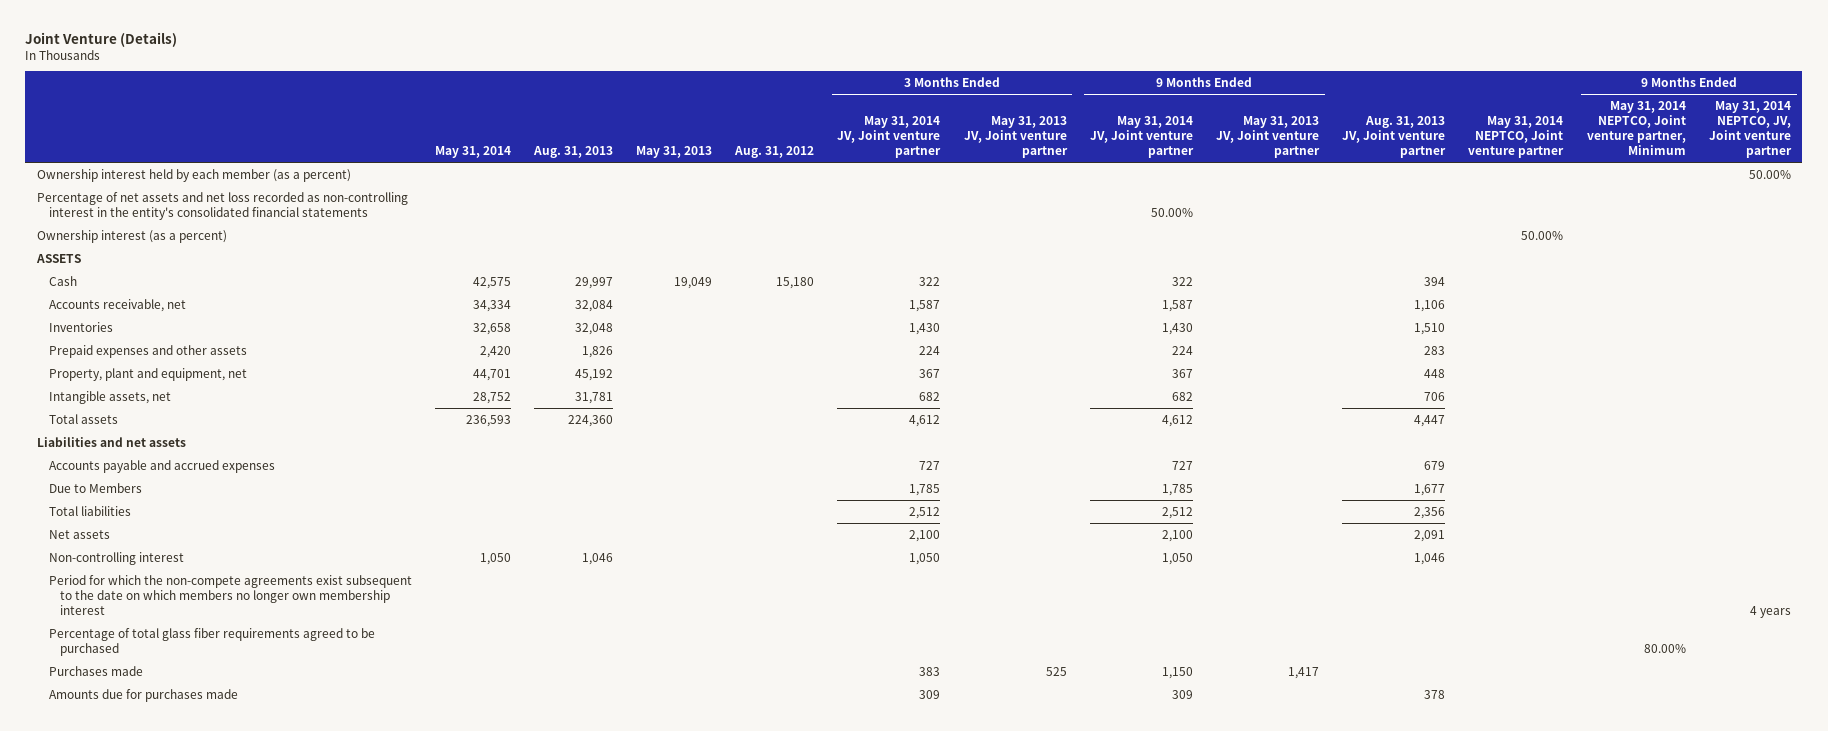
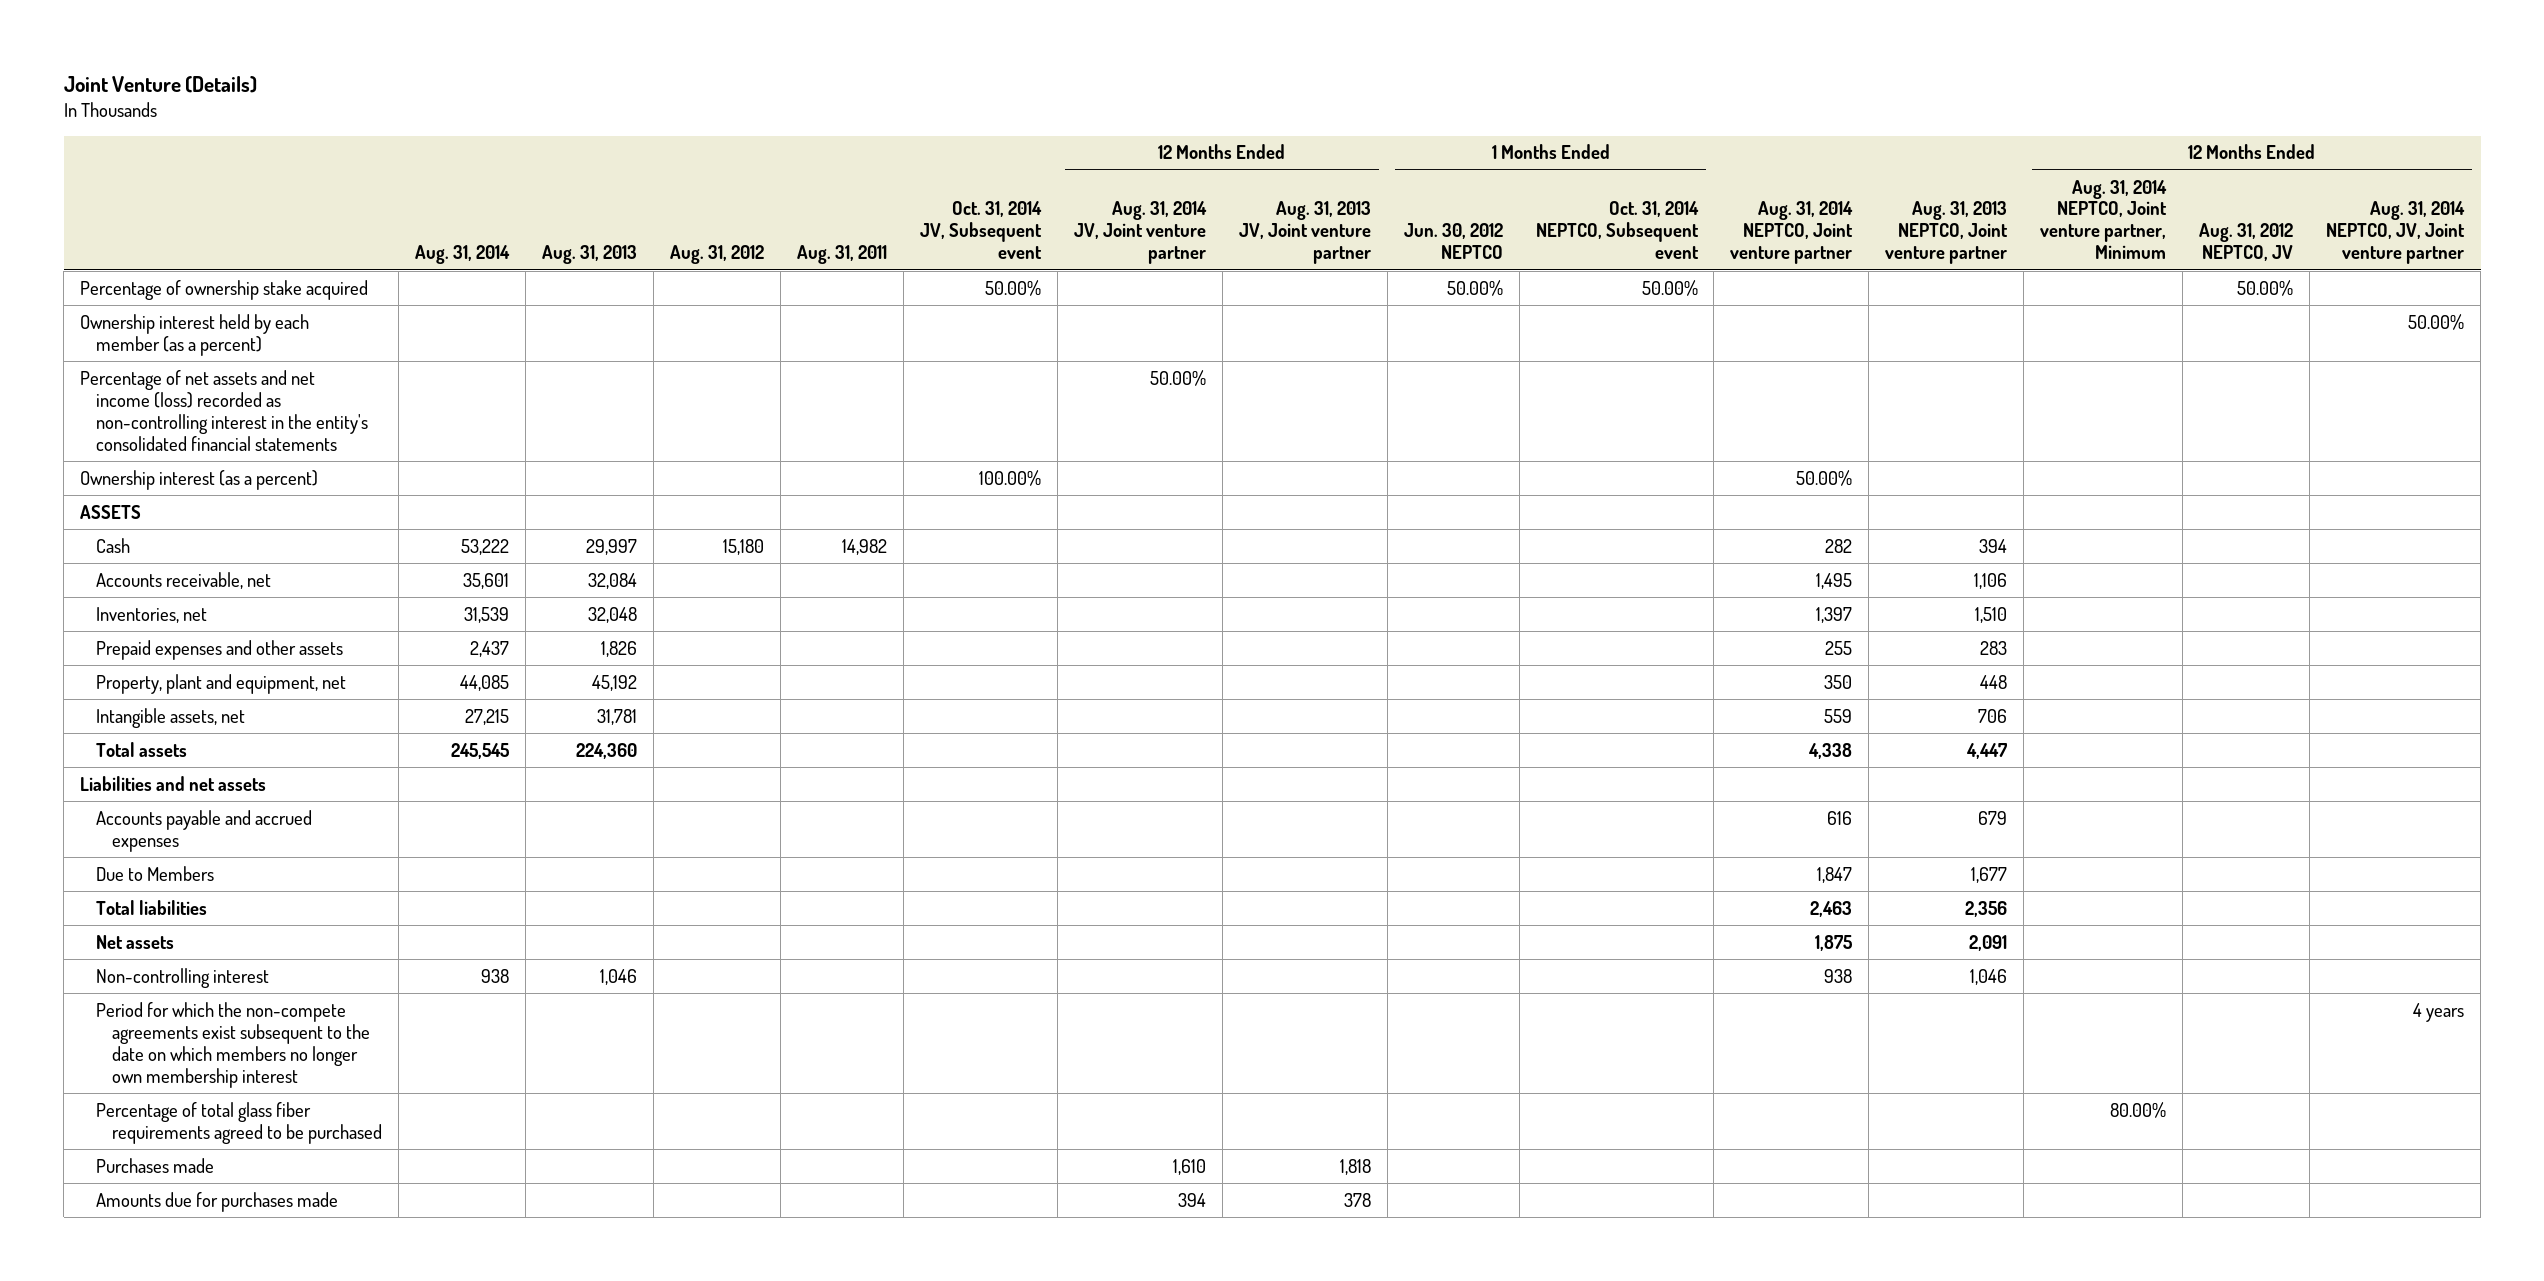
- | May 31, 2014 | Aug. 31, 2013 | May 31, 2013 | Aug. 31, 2012 | 3 Months Ended May 31, 2014 JV, Joint venture partner | 3 Months Ended May 31, 2013 JV, Joint venture partner | 9 Months Ended May 31, 2014 JV, Joint venture partner | 9 Months Ended May 31, 2013 JV, Joint venture partner | Aug. 31, 2013 JV, Joint venture partner | May 31, 2014 NEPTCO, Joint venture partner | 9 Months Ended May 31, 2014 NEPTCO, Joint venture partner, Minimum | 9 Months Ended May 31, 2014 NEPTCO, JV, Joint venture partner
+ | Aug. 31, 2014 | Aug. 31, 2013 | Aug. 31, 2012 | Aug. 31, 2011 | Oct. 31, 2014 JV, Subsequent event | 12 Months Ended Aug. 31, 2014 JV, Joint venture partner | 12 Months Ended Aug. 31, 2013 JV, Joint venture partner | 1 Months Ended Jun. 30, 2012 NEPTCO | 1 Months Ended Oct. 31, 2014 NEPTCO, Subsequent event | Aug. 31, 2014 NEPTCO, Joint venture partner | Aug. 31, 2013 NEPTCO, Joint venture partner | 12 Months Ended Aug. 31, 2014 NEPTCO, Joint venture partner, Minimum | 12 Months Ended Aug. 31, 2012 NEPTCO, JV | 12 Months Ended Aug. 31, 2014 NEPTCO, JV, Joint venture partner
+ Percentage of ownership stake acquired | | | | | 50.00% | | | 50.00% | 50.00% | | | | 50.00% |
- Percentage of net assets and net loss recorded as non-controlling interest in the entity's consolidated financial statements | | | | | | | 50.00% | | | | |
+ Percentage of net assets and net income (loss) recorded as non-controlling interest in the entity's consolidated financial statements | | | | | | 50.00% | | | | | | | |
- Inventories | 32,658 | 32,048 | | | 1,430 | | 1,430 | | 1,510 | | |
+ Inventories, net | 31,539 | 32,048 | | | | | | | | 1,397 | 1,510 | | |

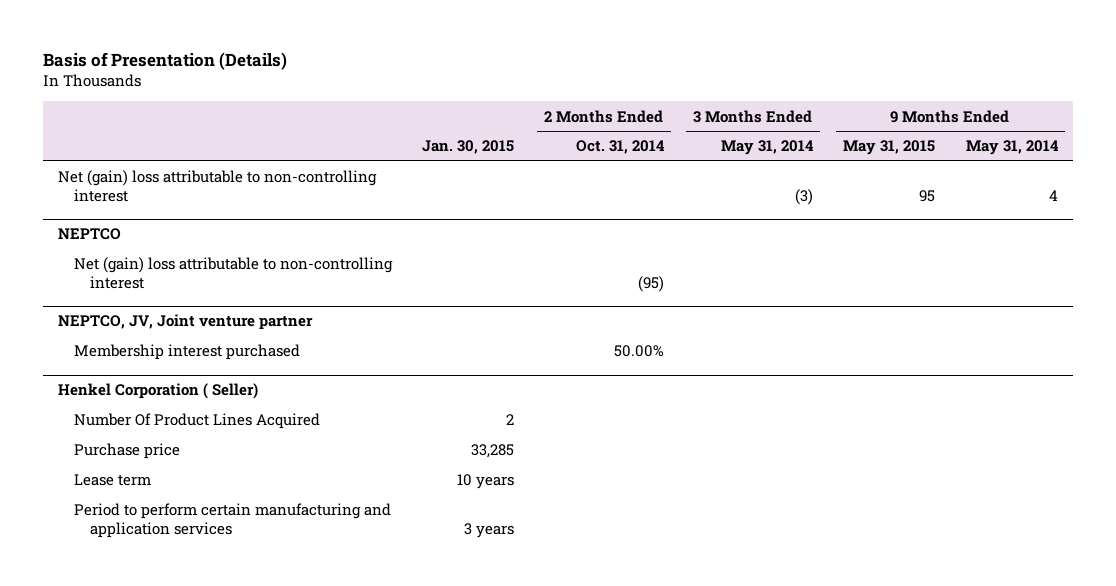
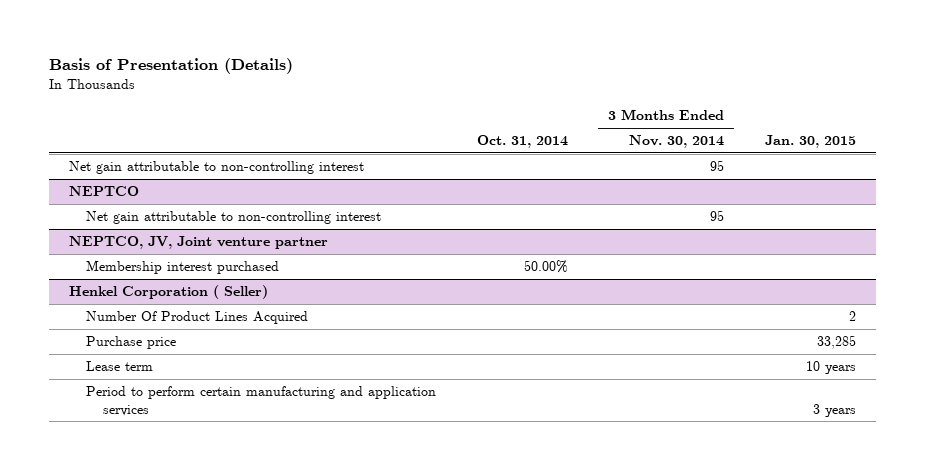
- | Jan. 30, 2015 | 2 Months Ended Oct. 31, 2014 | 3 Months Ended May 31, 2014 | 9 Months Ended May 31, 2015 | 9 Months Ended May 31, 2014
+ | Oct. 31, 2014 | 3 Months Ended Nov. 30, 2014 | Jan. 30, 2015
- Net (gain) loss attributable to non-controlling interest | | | (3) | 95 | 4
+ Net gain attributable to non-controlling interest | | 95 |
@ NEPTCO
- Net (gain) loss attributable to non-controlling interest | | (95) | | |
+ Net gain attributable to non-controlling interest | | 95 |

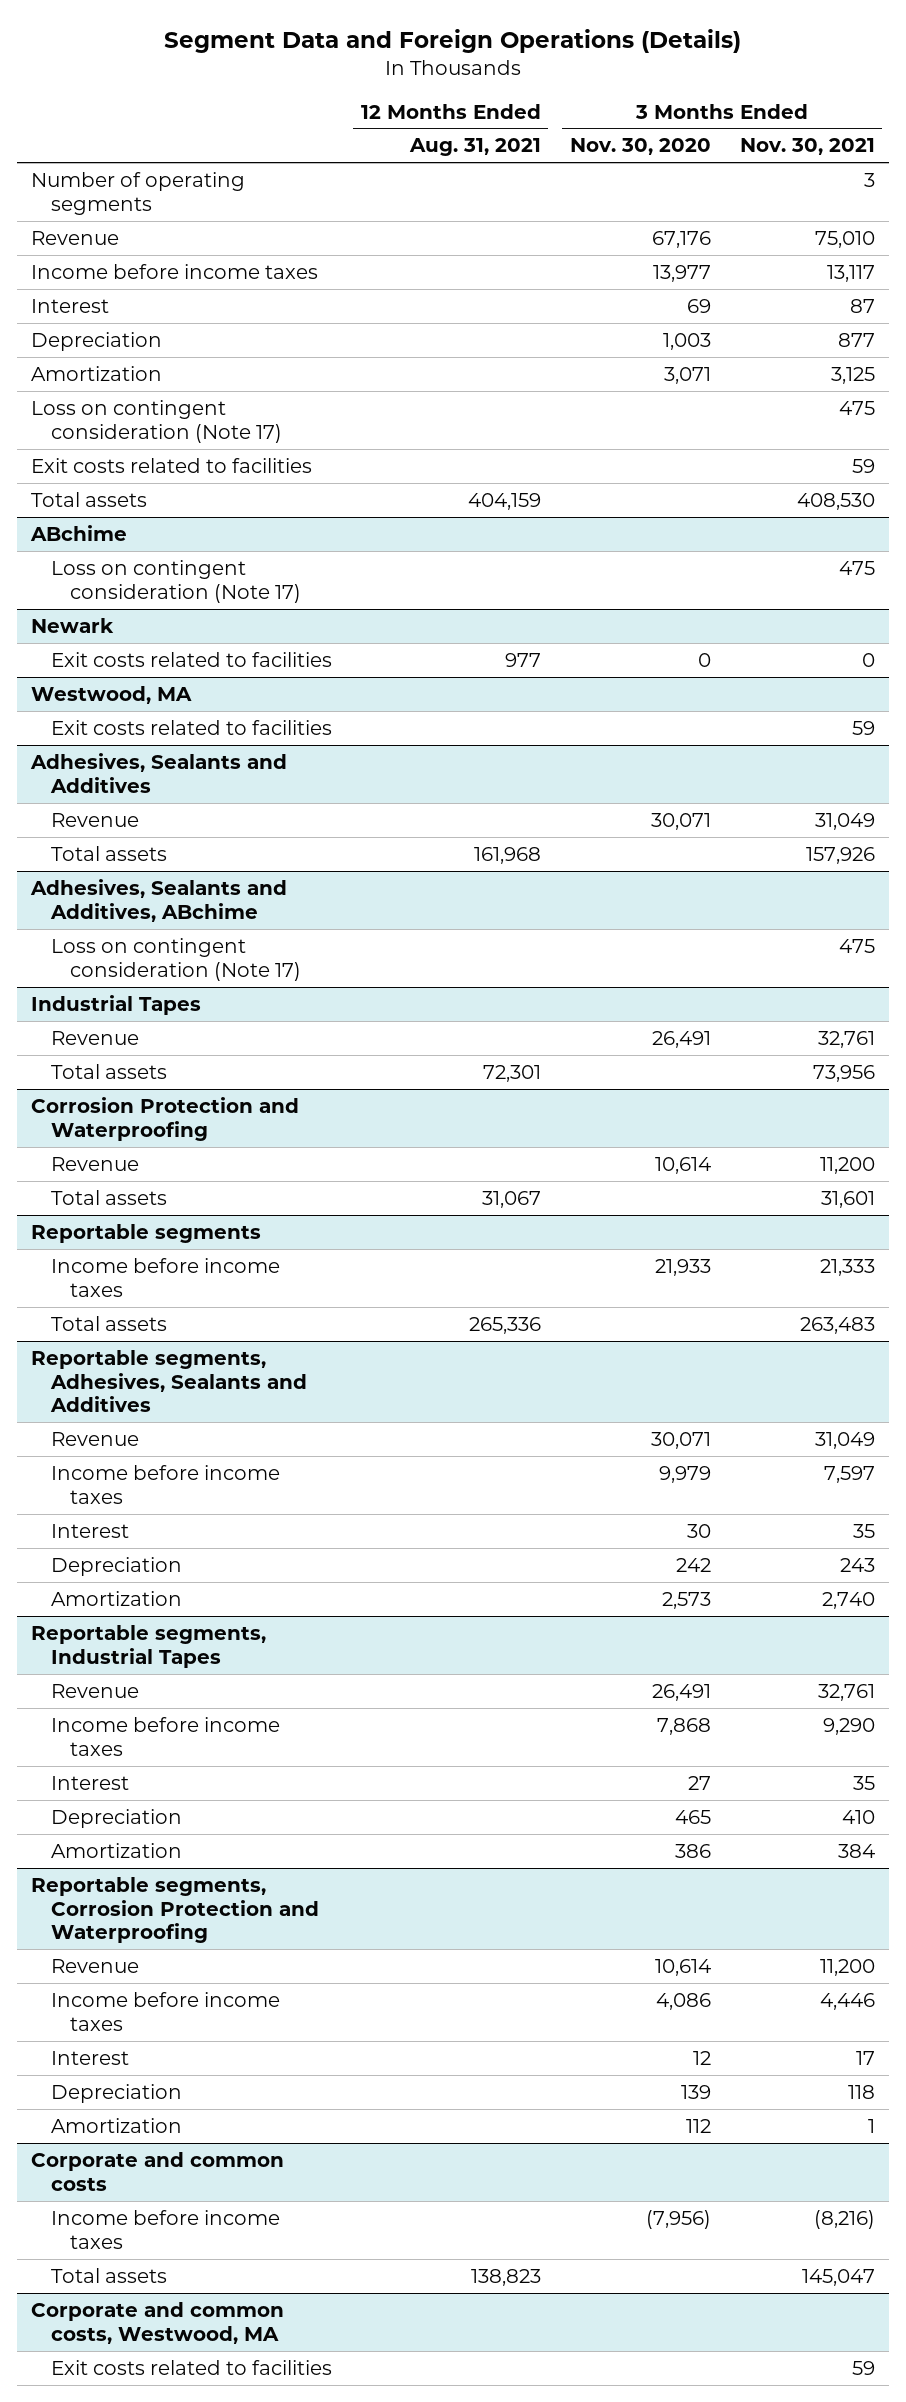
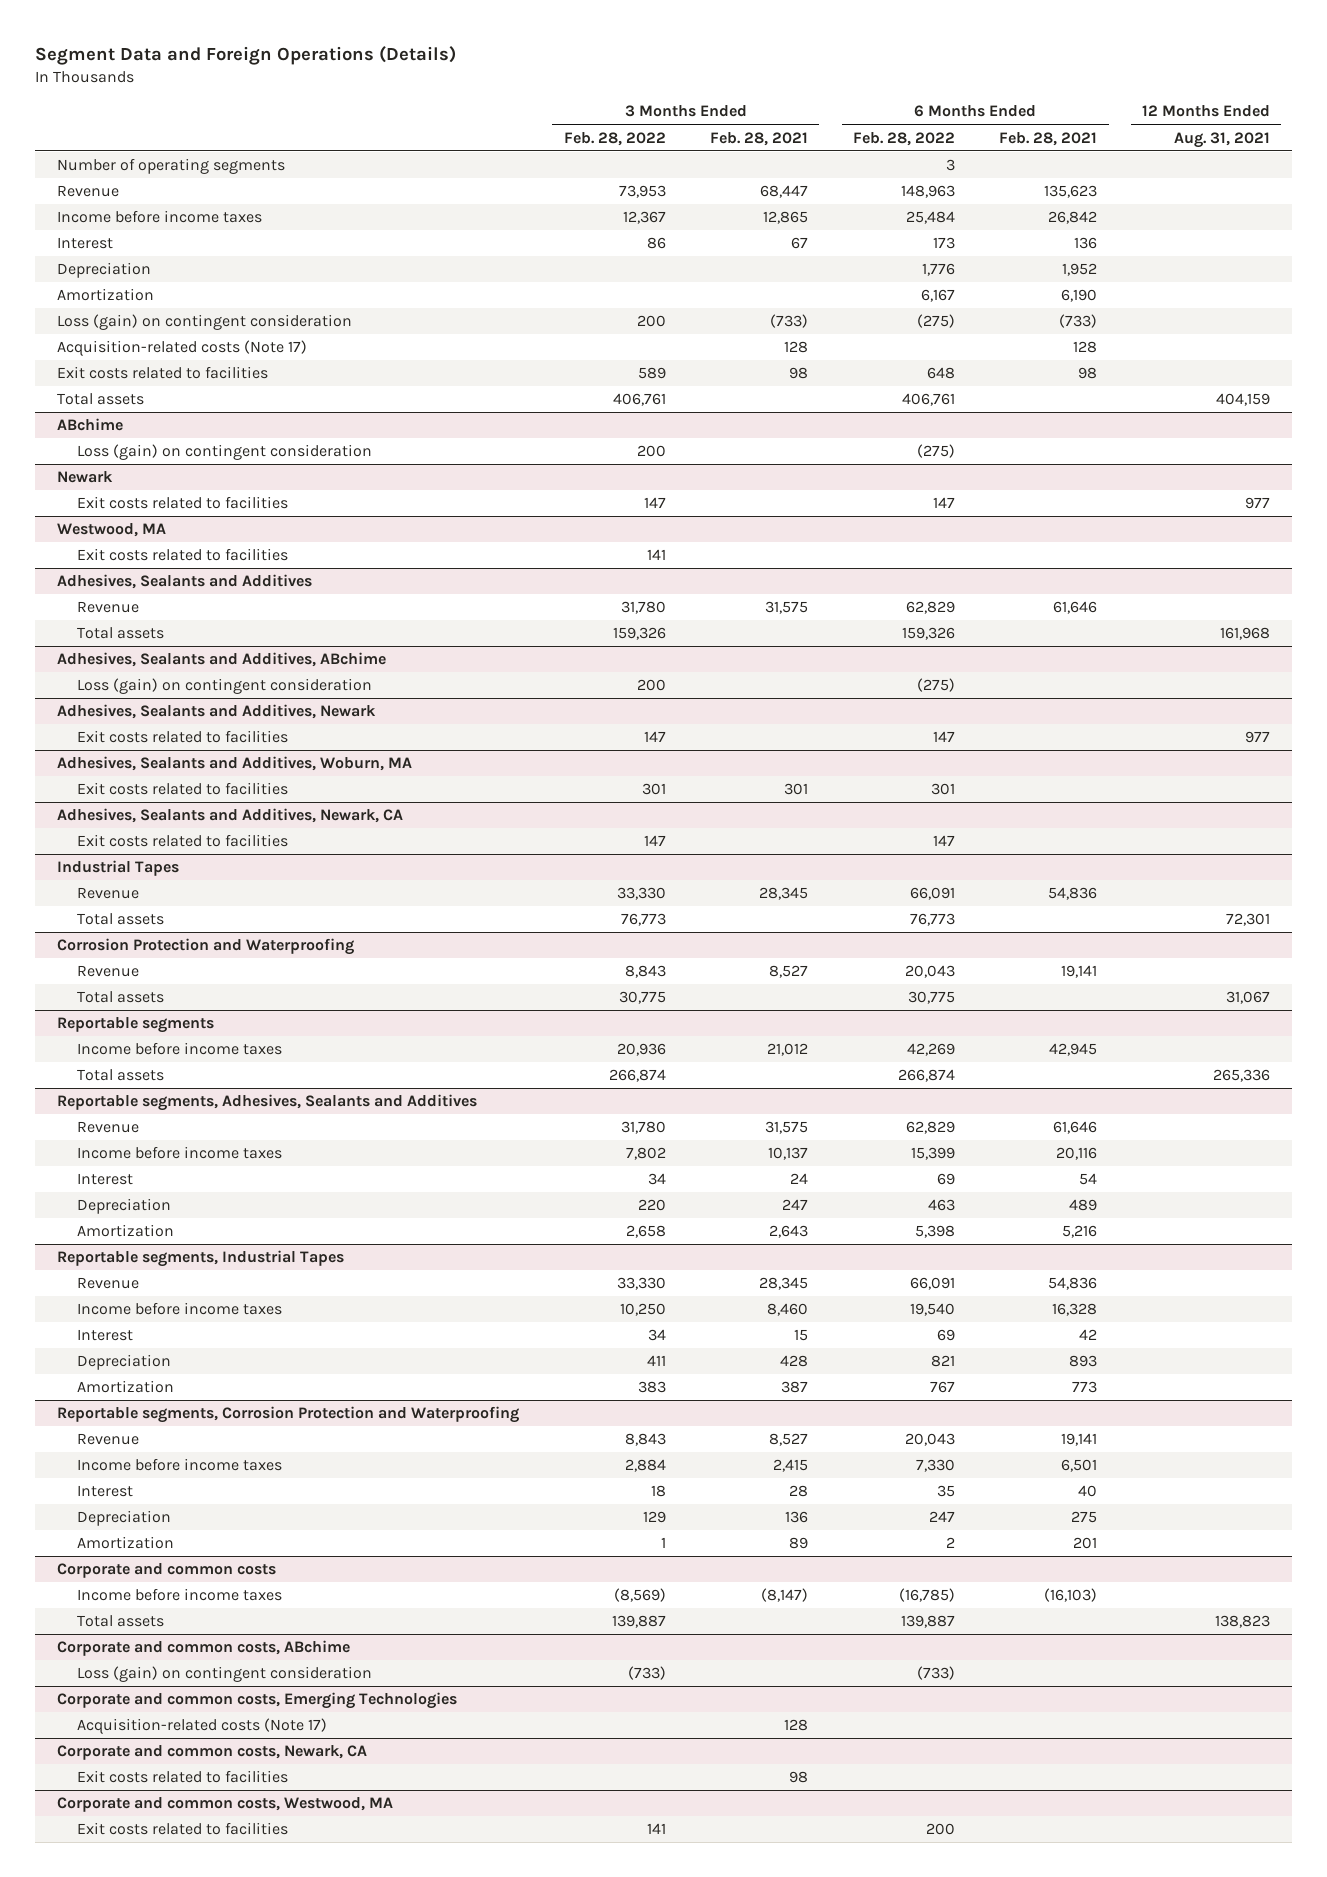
- | 12 Months Ended Aug. 31, 2021 | 3 Months Ended Nov. 30, 2020 | 3 Months Ended Nov. 30, 2021
+ | 3 Months Ended Feb. 28, 2022 | 3 Months Ended Feb. 28, 2021 | 6 Months Ended Feb. 28, 2022 | 6 Months Ended Feb. 28, 2021 | 12 Months Ended Aug. 31, 2021
- Loss on contingent consideration (Note 17) | | | 475
+ Loss (gain) on contingent consideration | 200 | (733) | (275) | (733) |
+ Acquisition-related costs (Note 17) | | 128 | | 128 |
@ ABchime
- Loss on contingent consideration (Note 17) | | | 475
+ Loss (gain) on contingent consideration | 200 | | (275) | |
@ Adhesives, Sealants and Additives, ABchime
- Loss on contingent consideration (Note 17) | | | 475
+ Loss (gain) on contingent consideration | 200 | | (275) | |
+ Adhesives, Sealants and Additives, Newark
+ Exit costs related to facilities | 147 | | 147 | | 977
+ Adhesives, Sealants and Additives, Woburn, MA
+ Exit costs related to facilities | 301 | 301 | 301 | |
+ Adhesives, Sealants and Additives, Newark, CA
+ Exit costs related to facilities | 147 | | 147 | |
+ Corporate and common costs, ABchime
+ Loss (gain) on contingent consideration | (733) | | (733) | |
+ Corporate and common costs, Emerging Technologies
+ Acquisition-related costs (Note 17) | | 128 | | |
+ Corporate and common costs, Newark, CA
+ Exit costs related to facilities | | 98 | | |

